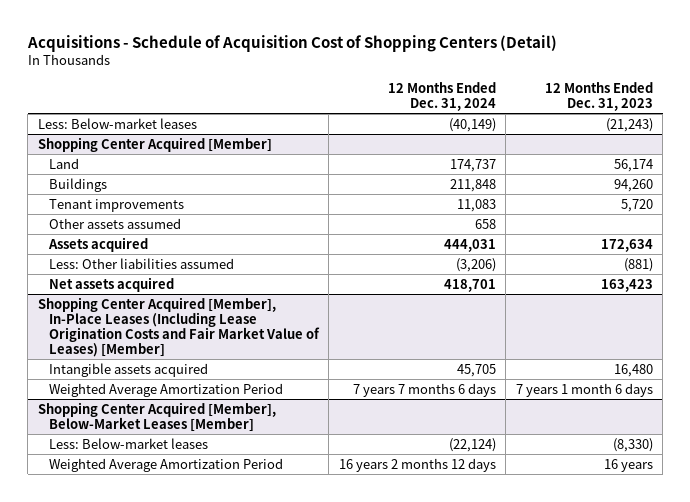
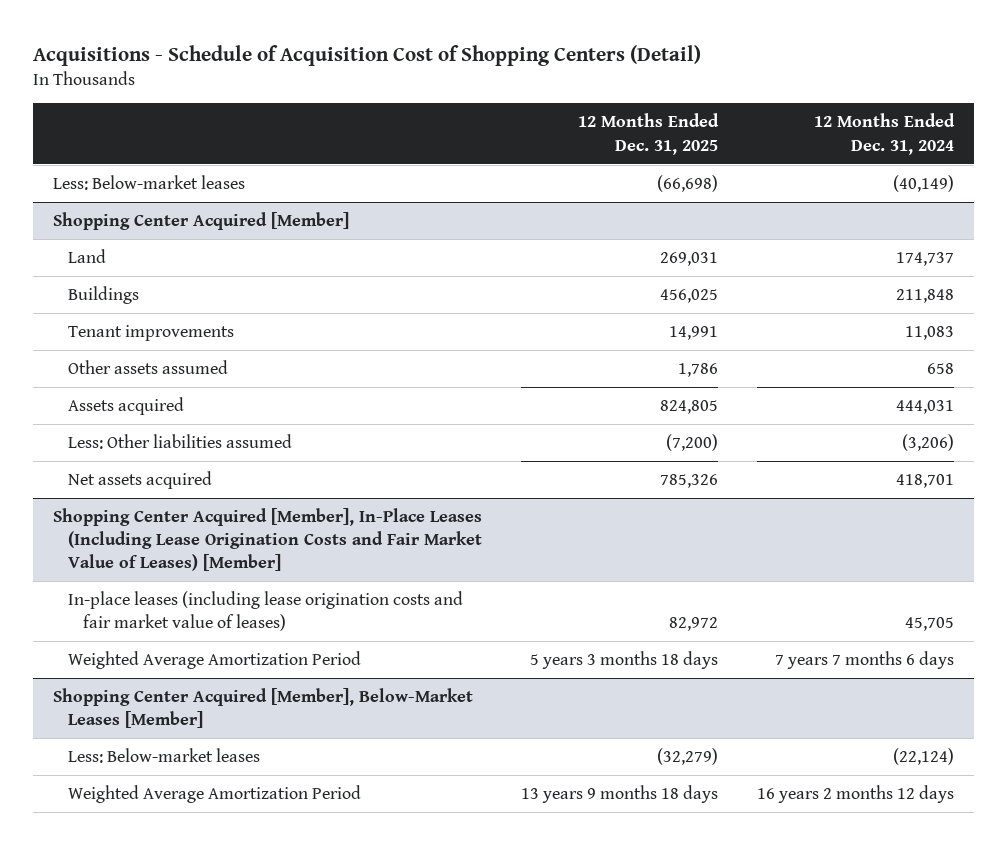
- | 12 Months Ended Dec. 31, 2024 | 12 Months Ended Dec. 31, 2023
+ | 12 Months Ended Dec. 31, 2025 | 12 Months Ended Dec. 31, 2024
@ Shopping Center Acquired [Member], In-Place Leases (Including Lease Origination Costs and Fair Market Value of Leases) [Member]
- Intangible assets acquired | 45,705 | 16,480
+ In-place leases (including lease origination costs and fair market value of leases) | 82,972 | 45,705

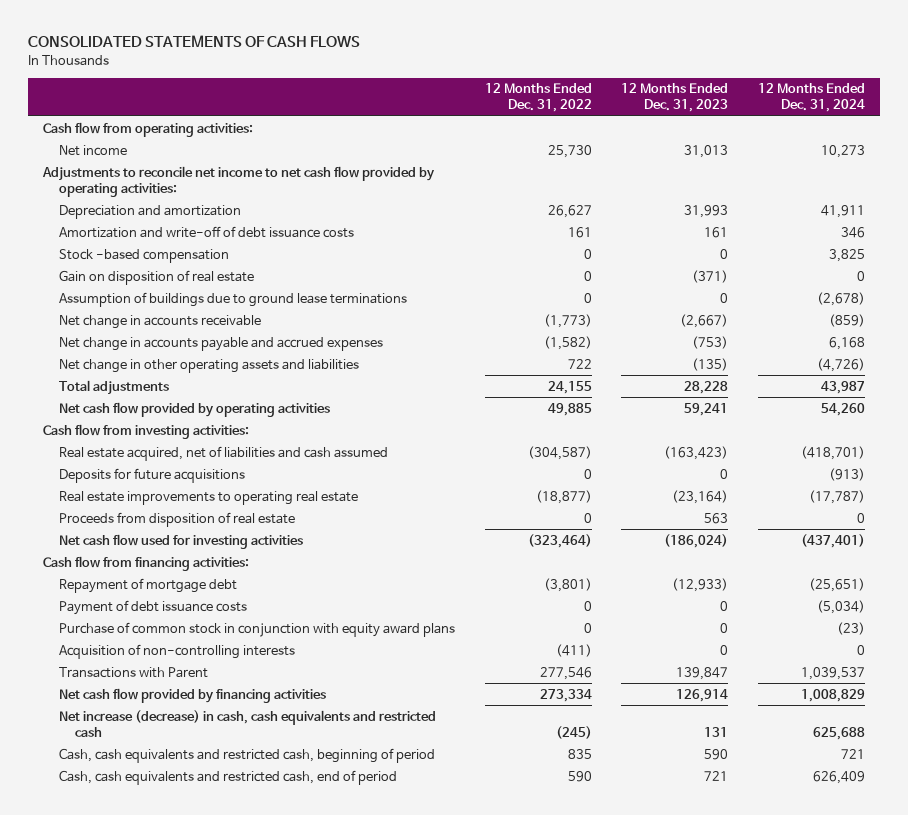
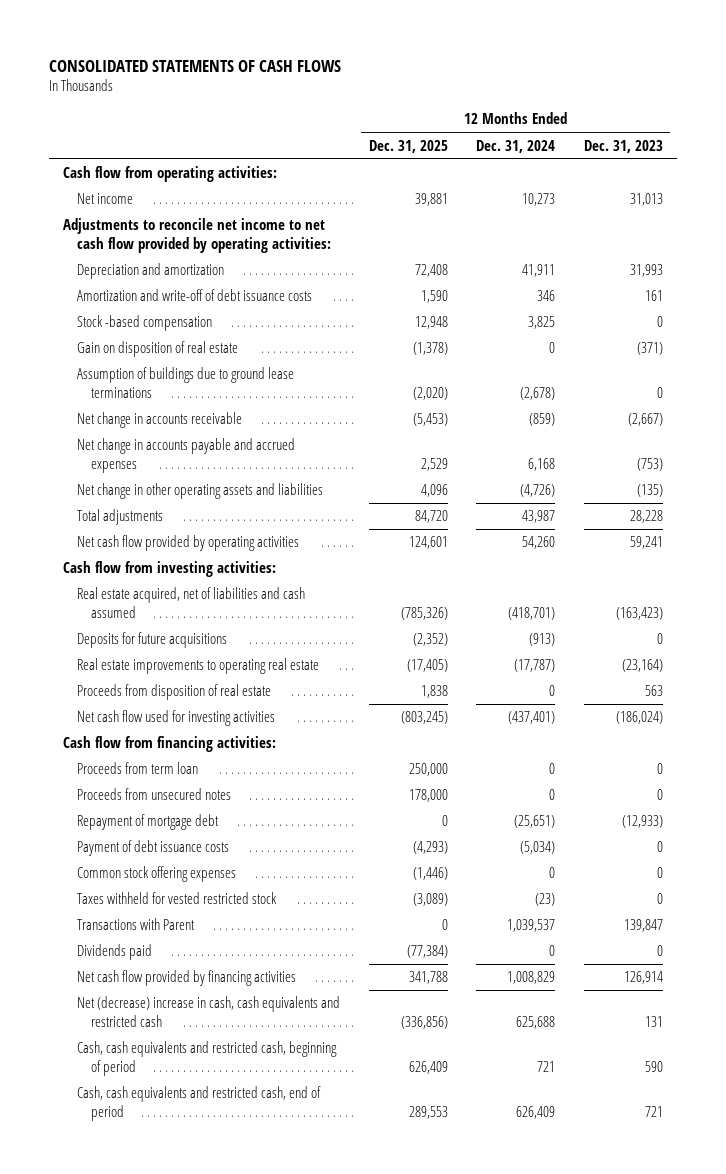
- | 12 Months Ended Dec. 31, 2022 | 12 Months Ended Dec. 31, 2023 | 12 Months Ended Dec. 31, 2024
+ | 12 Months Ended Dec. 31, 2025 | 12 Months Ended Dec. 31, 2024 | 12 Months Ended Dec. 31, 2023
+ Proceeds from term loan | 250,000 | 0 | 0
+ Proceeds from unsecured notes | 178,000 | 0 | 0
- Purchase of common stock in conjunction with equity award plans | 0 | 0 | (23)
- Acquisition of non-controlling interests | (411) | 0 | 0
+ Common stock offering expenses | (1,446) | 0 | 0
+ Taxes withheld for vested restricted stock | (3,089) | (23) | 0
+ Dividends paid | (77,384) | 0 | 0
- Net increase (decrease) in cash, cash equivalents and restricted cash | (245) | 131 | 625,688
+ Net (decrease) increase in cash, cash equivalents and restricted cash | (336,856) | 625,688 | 131

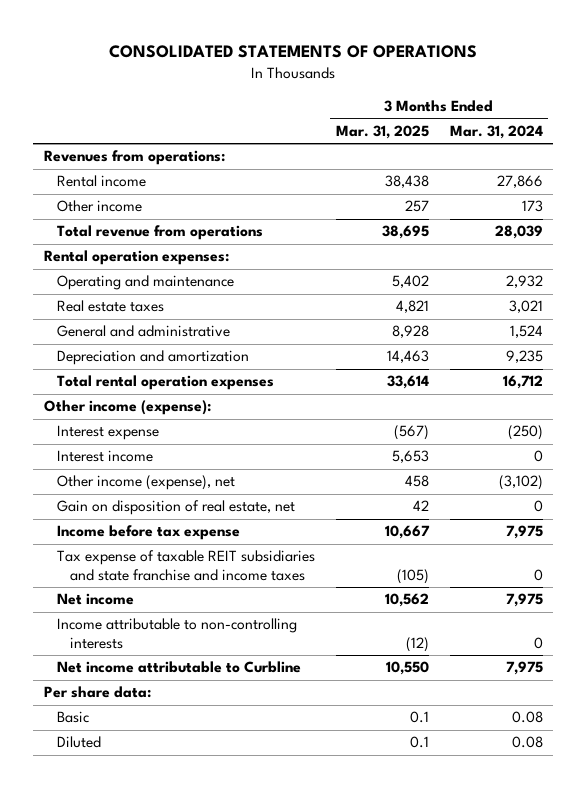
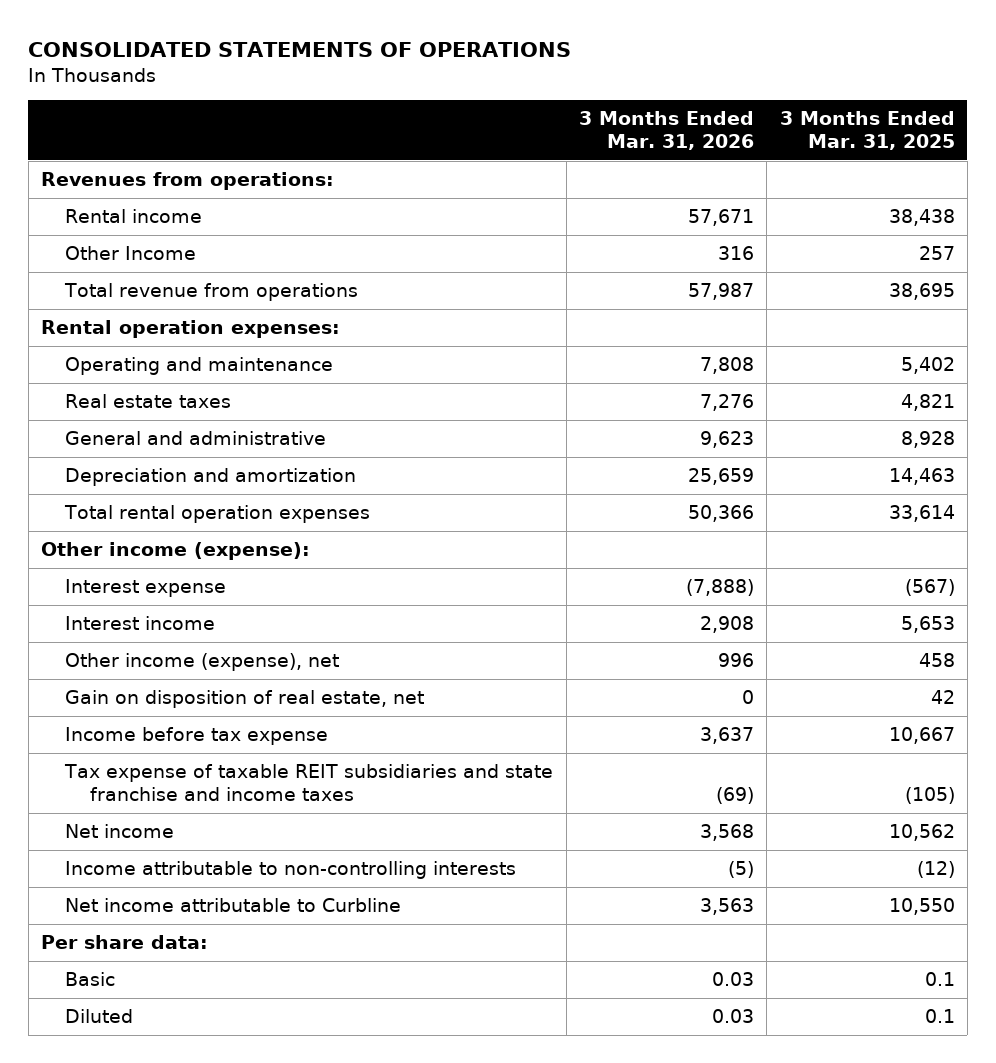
- | 3 Months Ended Mar. 31, 2025 | 3 Months Ended Mar. 31, 2024
+ | 3 Months Ended Mar. 31, 2026 | 3 Months Ended Mar. 31, 2025
- Other income | 257 | 173
+ Other Income | 316 | 257

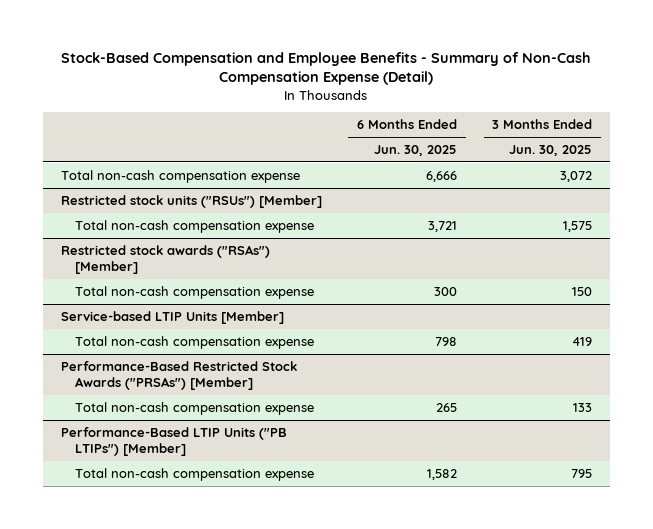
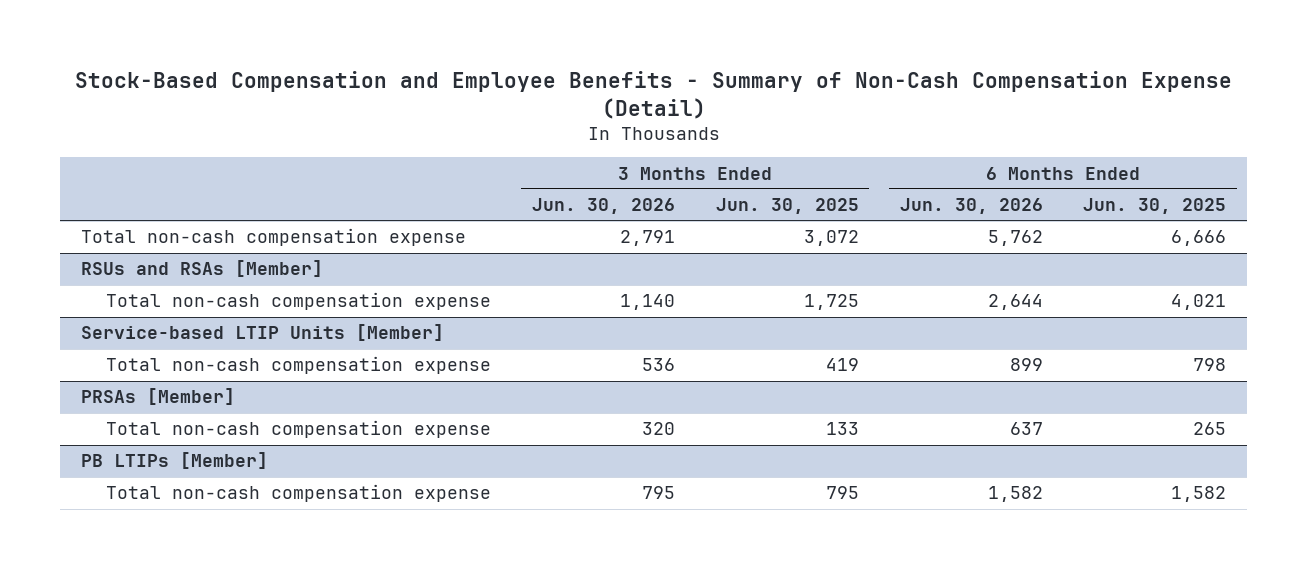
- | 6 Months Ended Jun. 30, 2025 | 3 Months Ended Jun. 30, 2025
+ | 3 Months Ended Jun. 30, 2026 | 3 Months Ended Jun. 30, 2025 | 6 Months Ended Jun. 30, 2026 | 6 Months Ended Jun. 30, 2025
- Restricted stock units ("RSUs") [Member]
- Total non-cash compensation expense | 3,721 | 1,575
- Restricted stock awards ("RSAs") [Member]
- Total non-cash compensation expense | 300 | 150
+ RSUs and RSAs [Member]
+ Total non-cash compensation expense | 1,140 | 1,725 | 2,644 | 4,021
- Performance-Based Restricted Stock Awards ("PRSAs") [Member]
+ PRSAs [Member]
- Performance-Based LTIP Units ("PB LTIPs") [Member]
+ PB LTIPs [Member]

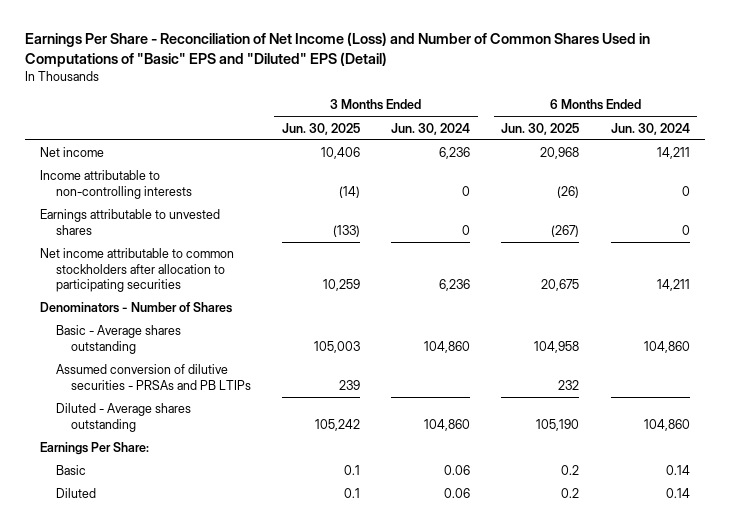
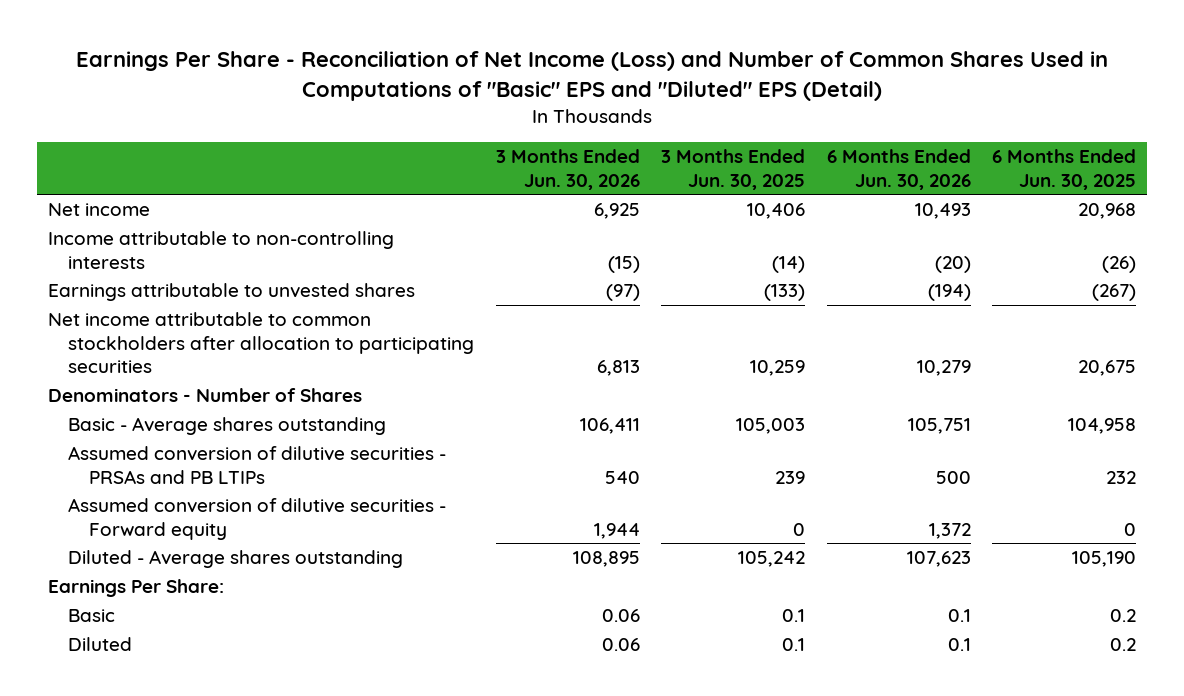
- | 3 Months Ended Jun. 30, 2025 | 3 Months Ended Jun. 30, 2024 | 6 Months Ended Jun. 30, 2025 | 6 Months Ended Jun. 30, 2024
+ | 3 Months Ended Jun. 30, 2026 | 3 Months Ended Jun. 30, 2025 | 6 Months Ended Jun. 30, 2026 | 6 Months Ended Jun. 30, 2025
+ Assumed conversion of dilutive securities - Forward equity | 1,944 | 0 | 1,372 | 0

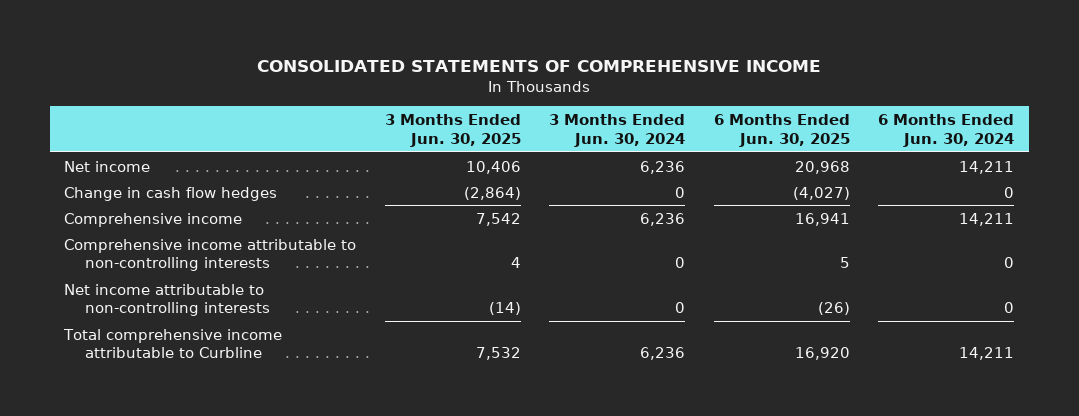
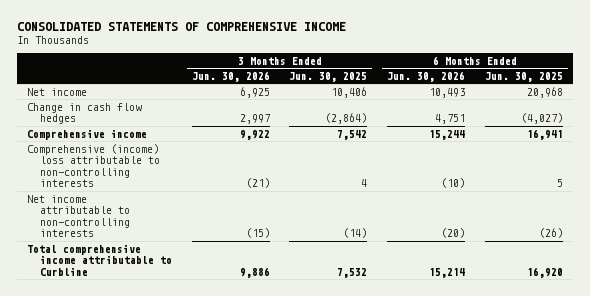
- | 3 Months Ended Jun. 30, 2025 | 3 Months Ended Jun. 30, 2024 | 6 Months Ended Jun. 30, 2025 | 6 Months Ended Jun. 30, 2024
+ | 3 Months Ended Jun. 30, 2026 | 3 Months Ended Jun. 30, 2025 | 6 Months Ended Jun. 30, 2026 | 6 Months Ended Jun. 30, 2025
- Comprehensive income attributable to non-controlling interests | 4 | 0 | 5 | 0
+ Comprehensive (income) loss attributable to non-controlling interests | (21) | 4 | (10) | 5

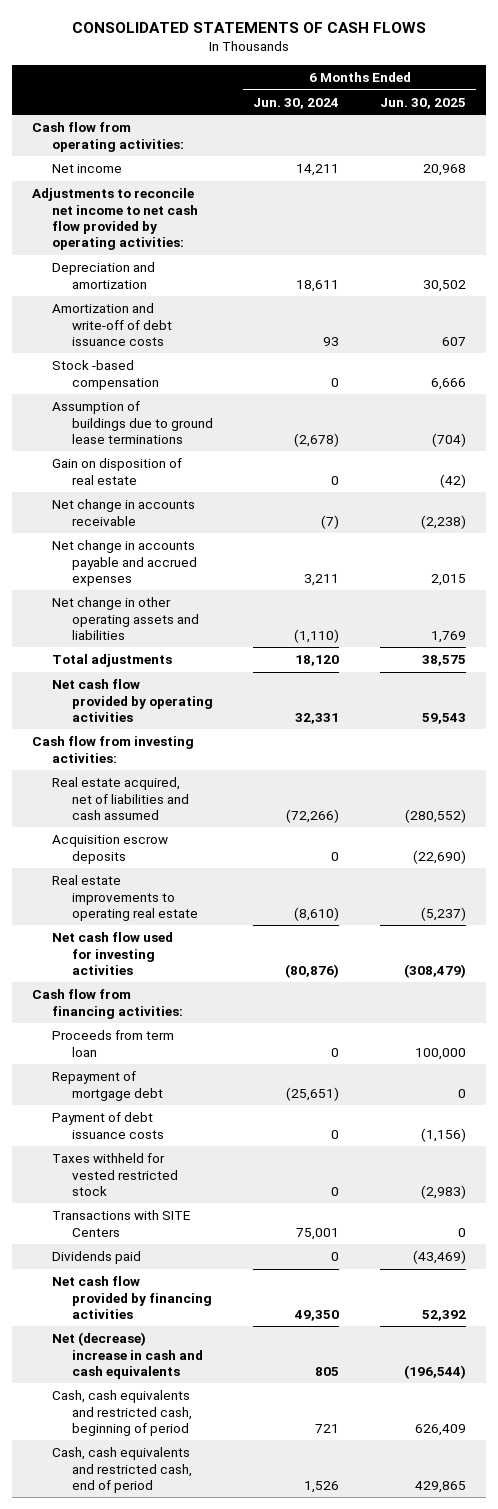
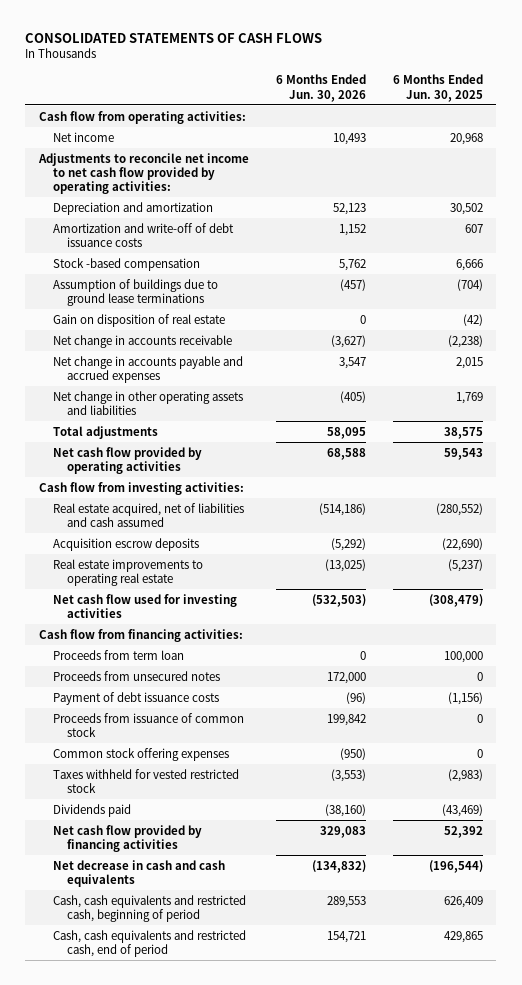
- | 6 Months Ended Jun. 30, 2024 | 6 Months Ended Jun. 30, 2025
+ | 6 Months Ended Jun. 30, 2026 | 6 Months Ended Jun. 30, 2025
- Repayment of mortgage debt | (25,651) | 0
+ Proceeds from unsecured notes | 172,000 | 0
+ Proceeds from issuance of common stock | 199,842 | 0
+ Common stock offering expenses | (950) | 0
- Transactions with SITE Centers | 75,001 | 0
- Net (decrease) increase in cash and cash equivalents | 805 | (196,544)
+ Net decrease in cash and cash equivalents | (134,832) | (196,544)

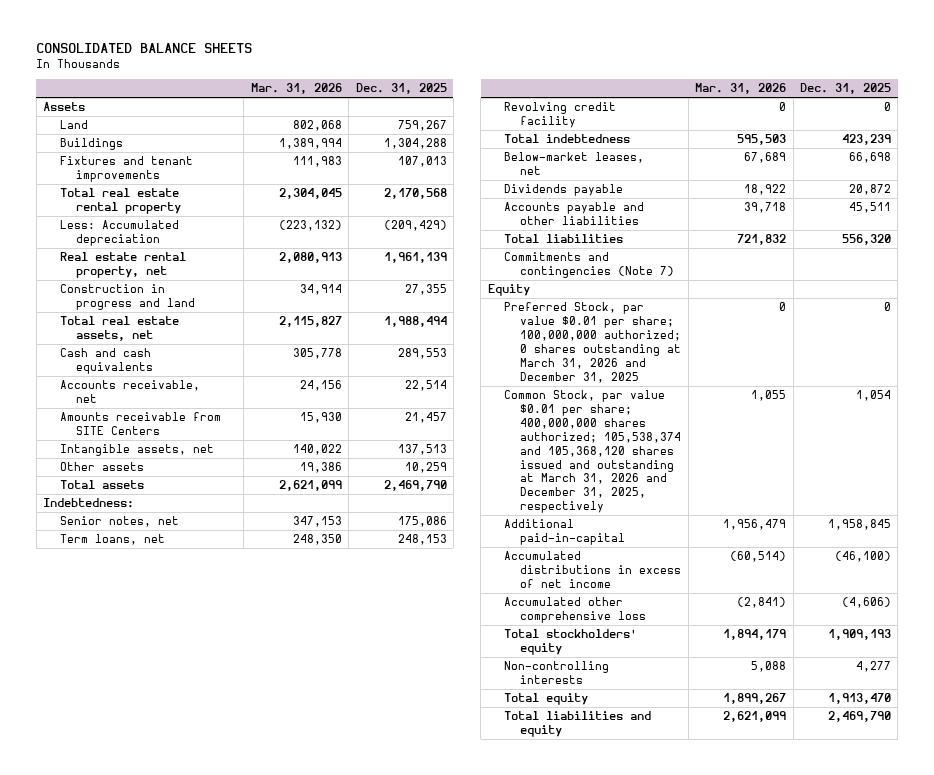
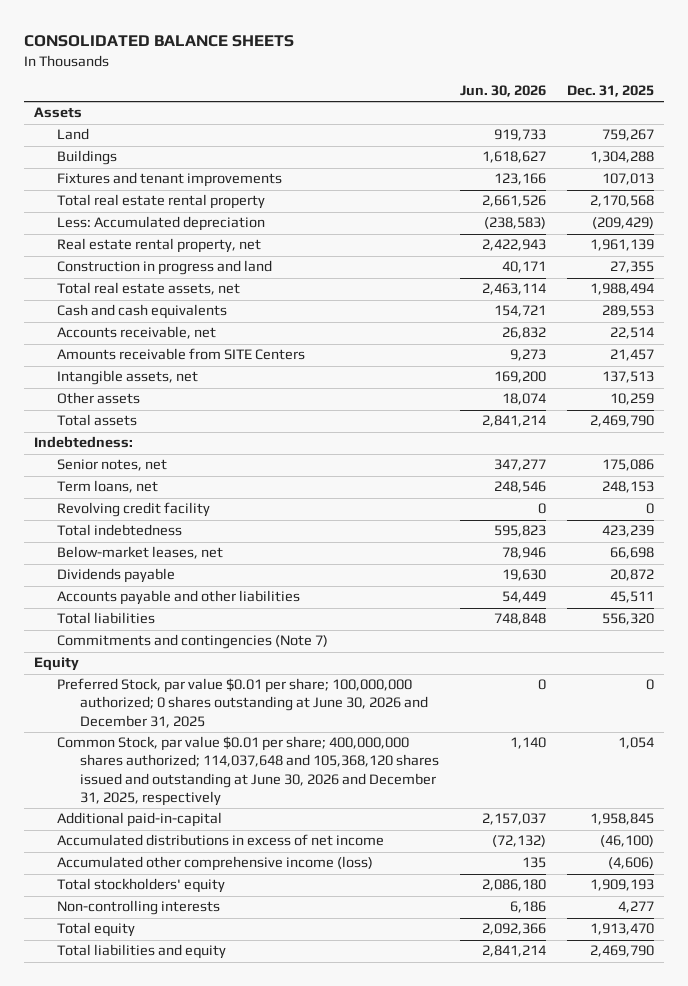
- | Mar. 31, 2026 | Dec. 31, 2025
+ | Jun. 30, 2026 | Dec. 31, 2025
- Preferred Stock, par value $0.01 per share; 100,000,000 authorized; 0 shares outstanding at March 31, 2026 and December 31, 2025 | 0 | 0
- Common Stock, par value $0.01 per share; 400,000,000 shares authorized; 105,538,374 and 105,368,120 shares issued and outstanding at March 31, 2026 and December 31, 2025, respectively | 1,055 | 1,054
+ Preferred Stock, par value $0.01 per share; 100,000,000 authorized; 0 shares outstanding at June 30, 2026 and December 31, 2025 | 0 | 0
+ Common Stock, par value $0.01 per share; 400,000,000 shares authorized; 114,037,648 and 105,368,120 shares issued and outstanding at June 30, 2026 and December 31, 2025, respectively | 1,140 | 1,054
- Accumulated other comprehensive loss | (2,841) | (4,606)
+ Accumulated other comprehensive income (loss) | 135 | (4,606)

